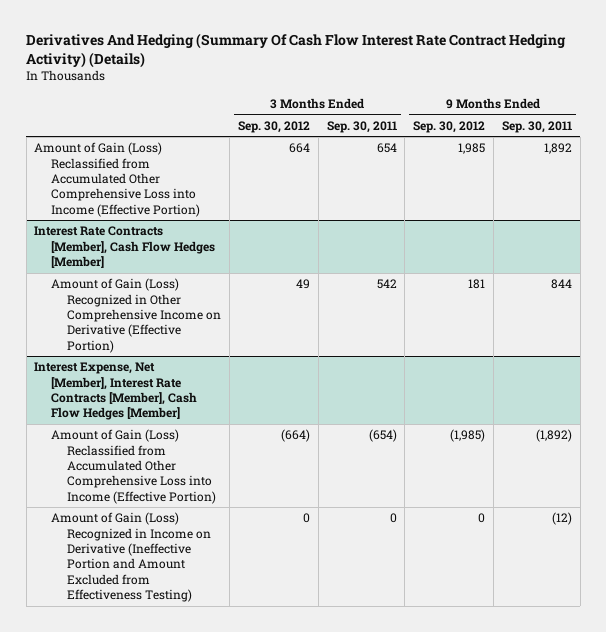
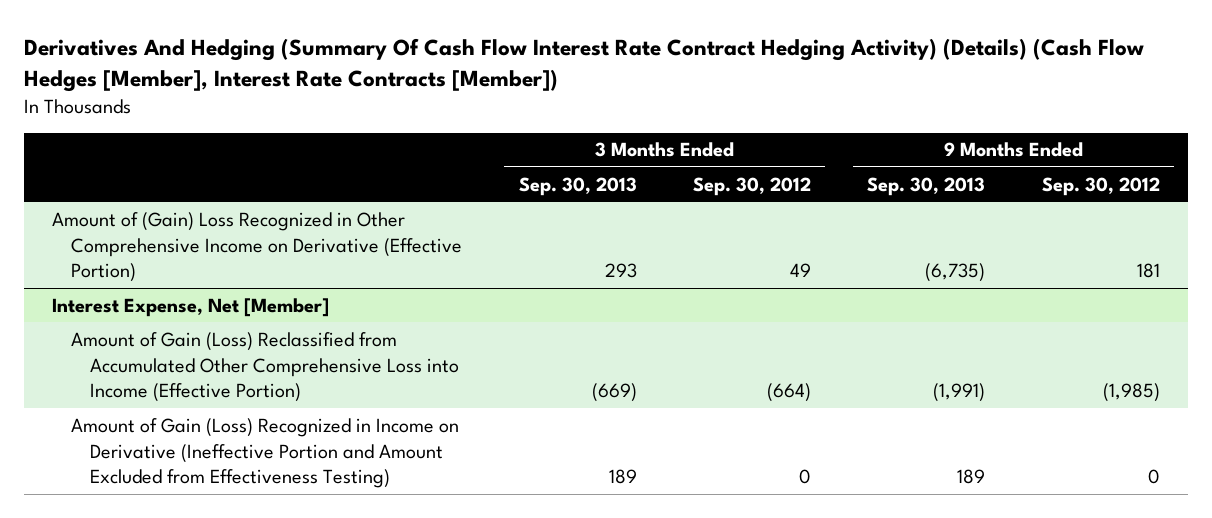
- Derivatives And Hedging (Summary Of Cash Flow Interest Rate Contract Hedging Activity) (Details)
+ Derivatives And Hedging (Summary Of Cash Flow Interest Rate Contract Hedging Activity) (Details) (Cash Flow Hedges [Member], Interest Rate Contracts [Member])
- | 3 Months Ended Sep. 30, 2012 | 3 Months Ended Sep. 30, 2011 | 9 Months Ended Sep. 30, 2012 | 9 Months Ended Sep. 30, 2011
+ | 3 Months Ended Sep. 30, 2013 | 3 Months Ended Sep. 30, 2012 | 9 Months Ended Sep. 30, 2013 | 9 Months Ended Sep. 30, 2012
- Amount of Gain (Loss) Reclassified from Accumulated Other Comprehensive Loss into Income (Effective Portion) | 664 | 654 | 1,985 | 1,892
- Interest Rate Contracts [Member], Cash Flow Hedges [Member]
- Amount of Gain (Loss) Recognized in Other Comprehensive Income on Derivative (Effective Portion) | 49 | 542 | 181 | 844
- Interest Expense, Net [Member], Interest Rate Contracts [Member], Cash Flow Hedges [Member]
+ Amount of (Gain) Loss Recognized in Other Comprehensive Income on Derivative (Effective Portion) | 293 | 49 | (6,735) | 181
+ Interest Expense, Net [Member]

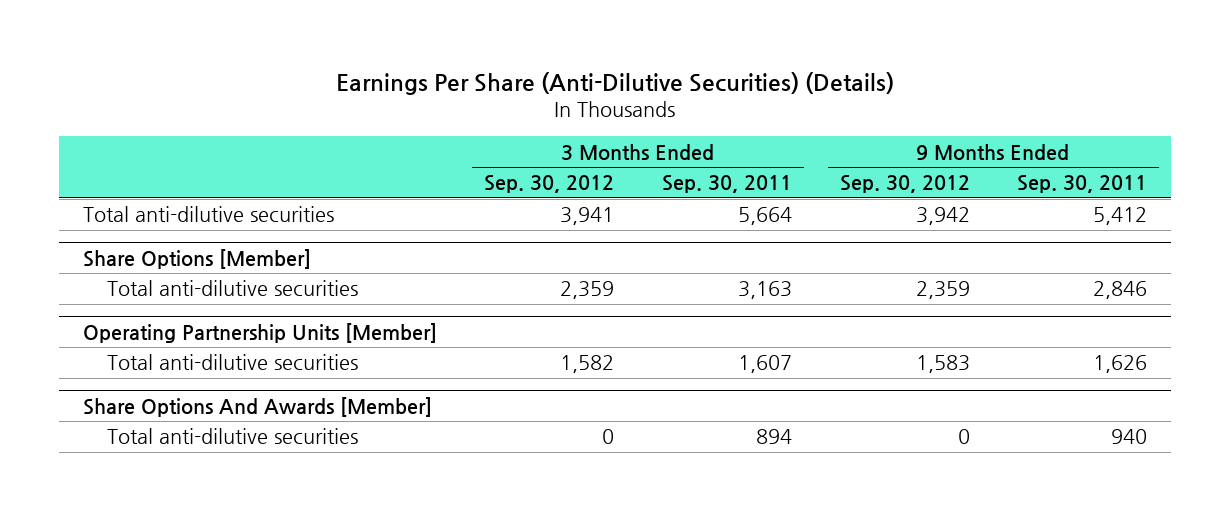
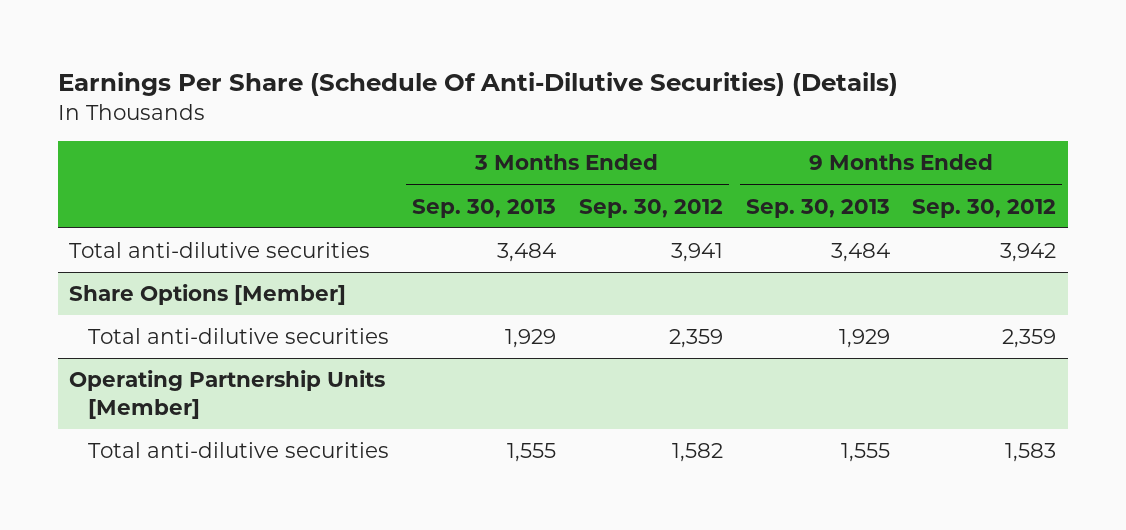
- Earnings Per Share (Anti-Dilutive Securities) (Details)
+ Earnings Per Share (Schedule Of Anti-Dilutive Securities) (Details)
- | 3 Months Ended Sep. 30, 2012 | 3 Months Ended Sep. 30, 2011 | 9 Months Ended Sep. 30, 2012 | 9 Months Ended Sep. 30, 2011
+ | 3 Months Ended Sep. 30, 2013 | 3 Months Ended Sep. 30, 2012 | 9 Months Ended Sep. 30, 2013 | 9 Months Ended Sep. 30, 2012
- Share Options And Awards [Member]
- Total anti-dilutive securities | 0 | 894 | 0 | 940

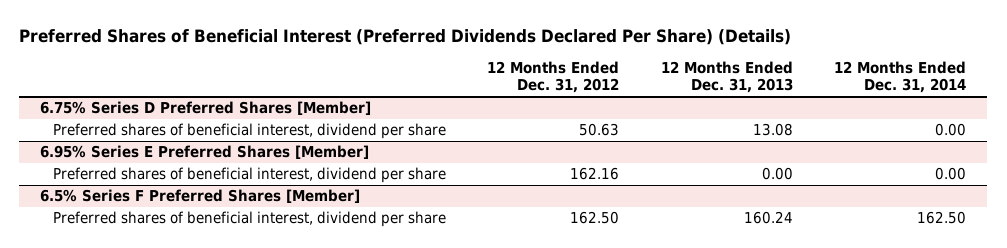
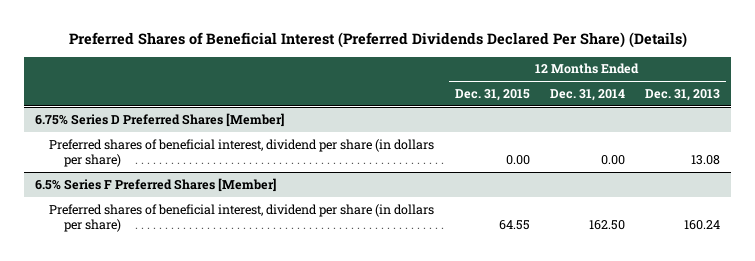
- | 12 Months Ended Dec. 31, 2012 | 12 Months Ended Dec. 31, 2013 | 12 Months Ended Dec. 31, 2014
+ | 12 Months Ended Dec. 31, 2015 | 12 Months Ended Dec. 31, 2014 | 12 Months Ended Dec. 31, 2013
@ 6.75% Series D Preferred Shares [Member]
- Preferred shares of beneficial interest, dividend per share | 50.63 | 13.08 | 0.00
- 6.95% Series E Preferred Shares [Member]
- Preferred shares of beneficial interest, dividend per share | 162.16 | 0.00 | 0.00
@ 6.75% Series D Preferred Shares [Member]
+ Preferred shares of beneficial interest, dividend per share (in dollars per share) | 0.00 | 0.00 | 13.08
@ 6.5% Series F Preferred Shares [Member]
- Preferred shares of beneficial interest, dividend per share | 162.50 | 160.24 | 162.50
+ Preferred shares of beneficial interest, dividend per share (in dollars per share) | 64.55 | 162.50 | 160.24

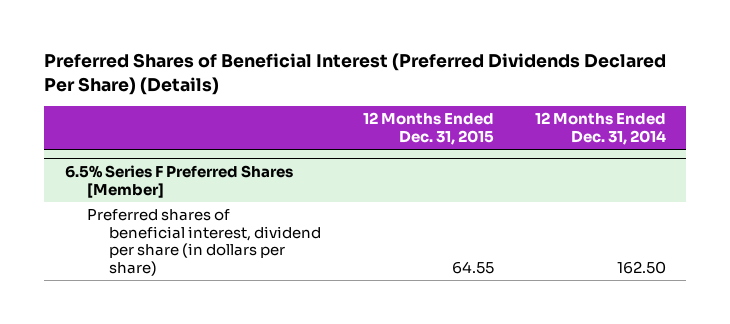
- | 12 Months Ended Dec. 31, 2015 | 12 Months Ended Dec. 31, 2014 | 12 Months Ended Dec. 31, 2013
+ | 12 Months Ended Dec. 31, 2015 | 12 Months Ended Dec. 31, 2014
- 6.75% Series D Preferred Shares [Member]
- Preferred shares of beneficial interest, dividend per share (in dollars per share) | 0.00 | 0.00 | 13.08

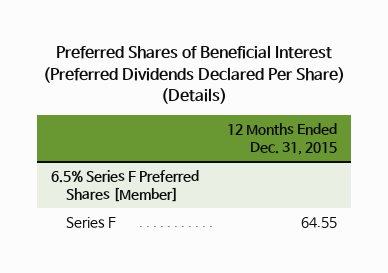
- | 12 Months Ended Dec. 31, 2015 | 12 Months Ended Dec. 31, 2014
+ | 12 Months Ended Dec. 31, 2015
@ 6.5% Series F Preferred Shares [Member]
- Preferred shares of beneficial interest, dividend per share (in dollars per share) | 64.55 | 162.50
+ Series F | 64.55

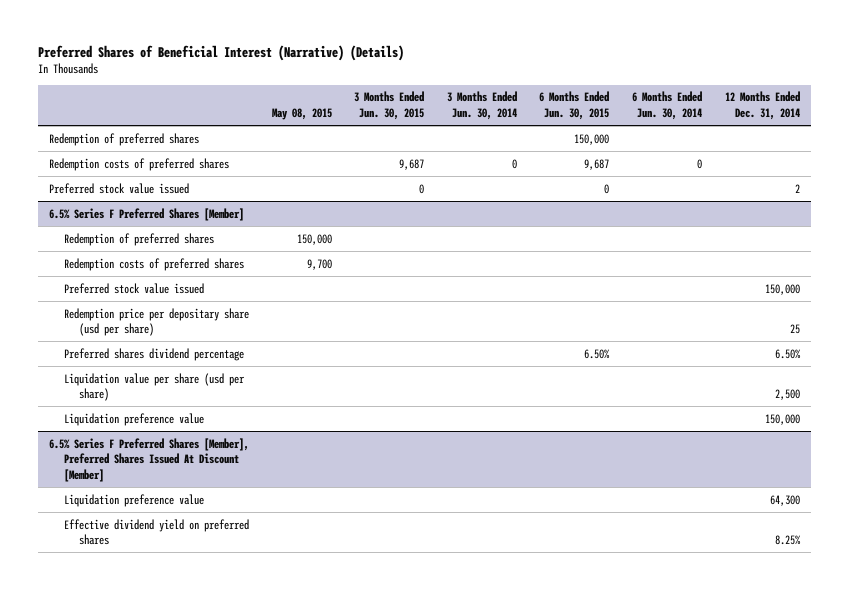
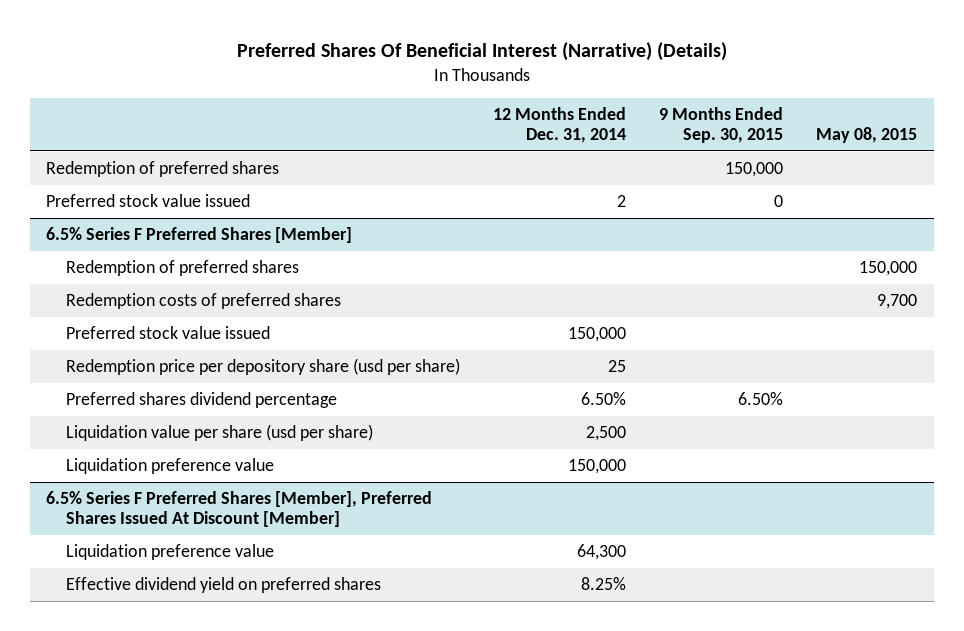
- Preferred Shares of Beneficial Interest (Narrative) (Details)
+ Preferred Shares Of Beneficial Interest (Narrative) (Details)
- | May 08, 2015 | 3 Months Ended Jun. 30, 2015 | 3 Months Ended Jun. 30, 2014 | 6 Months Ended Jun. 30, 2015 | 6 Months Ended Jun. 30, 2014 | 12 Months Ended Dec. 31, 2014
+ | 12 Months Ended Dec. 31, 2014 | 9 Months Ended Sep. 30, 2015 | May 08, 2015
- Redemption costs of preferred shares | | 9,687 | 0 | 9,687 | 0 |
@ 6.5% Series F Preferred Shares [Member]
- Redemption price per depositary share (usd per share) | | | | | | 25
+ Redemption price per depository share (usd per share) | 25 | |

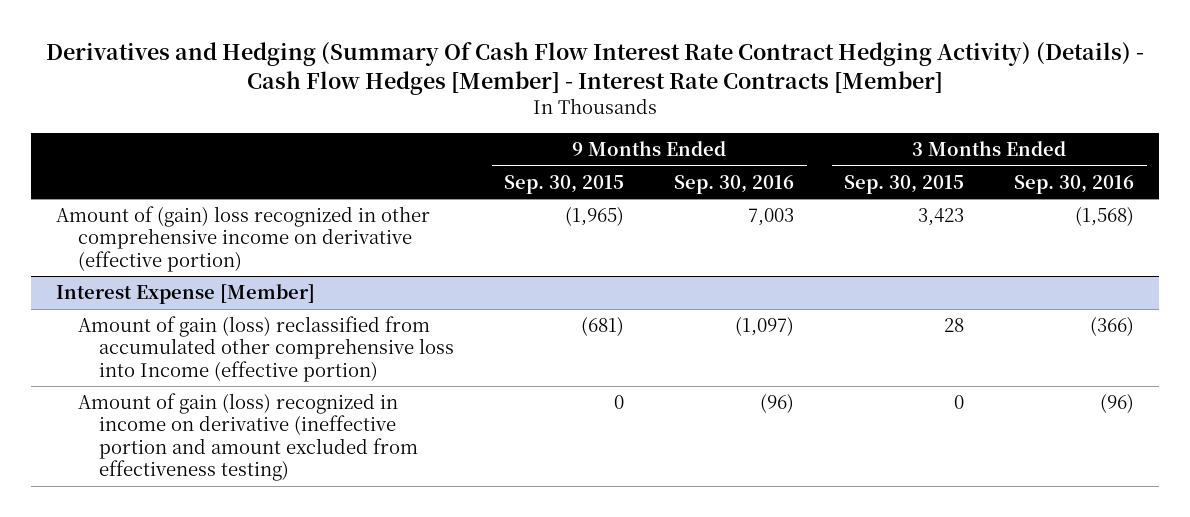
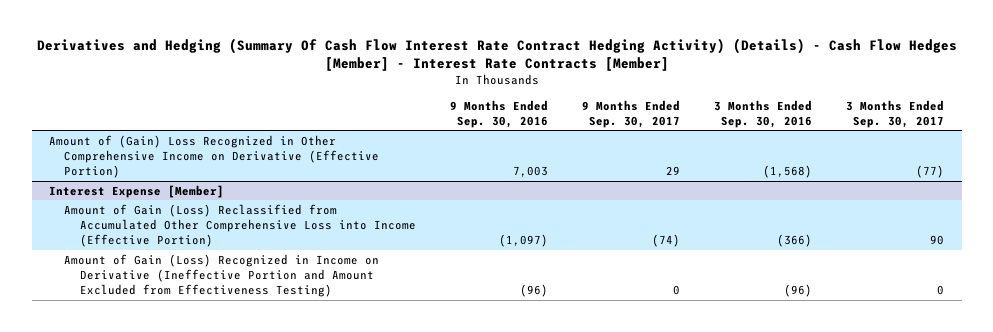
- | 9 Months Ended Sep. 30, 2015 | 9 Months Ended Sep. 30, 2016 | 3 Months Ended Sep. 30, 2015 | 3 Months Ended Sep. 30, 2016
+ | 9 Months Ended Sep. 30, 2016 | 9 Months Ended Sep. 30, 2017 | 3 Months Ended Sep. 30, 2016 | 3 Months Ended Sep. 30, 2017
- Amount of (gain) loss recognized in other comprehensive income on derivative (effective portion) | (1,965) | 7,003 | 3,423 | (1,568)
+ Amount of (Gain) Loss Recognized in Other Comprehensive Income on Derivative (Effective Portion) | 7,003 | 29 | (1,568) | (77)
@ Interest Expense [Member]
- Amount of gain (loss) reclassified from accumulated other comprehensive loss into Income (effective portion) | (681) | (1,097) | 28 | (366)
- Amount of gain (loss) recognized in income on derivative (ineffective portion and amount excluded from effectiveness testing) | 0 | (96) | 0 | (96)
+ Amount of Gain (Loss) Reclassified from Accumulated Other Comprehensive Loss into Income (Effective Portion) | (1,097) | (74) | (366) | 90
+ Amount of Gain (Loss) Recognized in Income on Derivative (Ineffective Portion and Amount Excluded from Effectiveness Testing) | (96) | 0 | (96) | 0

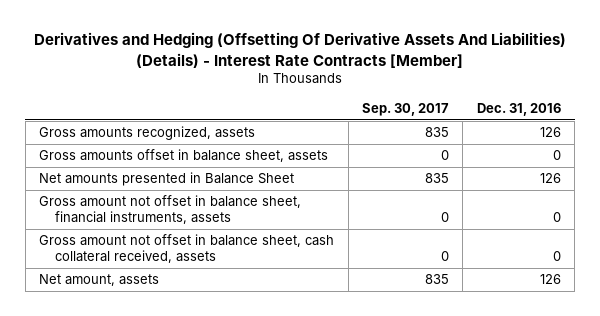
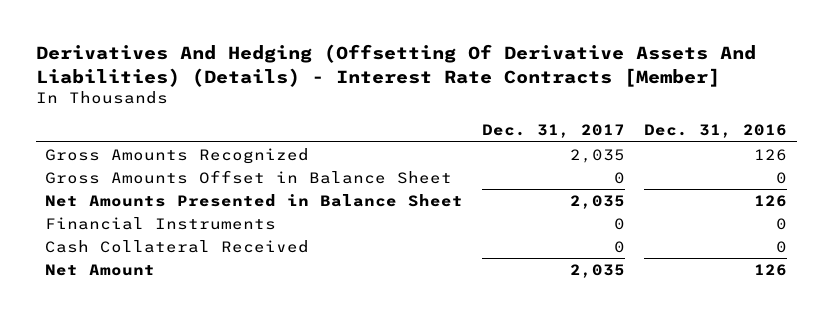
- Derivatives and Hedging (Offsetting Of Derivative Assets And Liabilities) (Details) - Interest Rate Contracts [Member]
+ Derivatives And Hedging (Offsetting Of Derivative Assets And Liabilities) (Details) - Interest Rate Contracts [Member]
- | Sep. 30, 2017 | Dec. 31, 2016
+ | Dec. 31, 2017 | Dec. 31, 2016
- Gross amounts recognized, assets | 835 | 126
- Gross amounts offset in balance sheet, assets | 0 | 0
- Net amounts presented in Balance Sheet | 835 | 126
- Gross amount not offset in balance sheet, financial instruments, assets | 0 | 0
- Gross amount not offset in balance sheet, cash collateral received, assets | 0 | 0
- Net amount, assets | 835 | 126
+ Gross Amounts Recognized | 2,035 | 126
+ Gross Amounts Offset in Balance Sheet | 0 | 0
+ Net Amounts Presented in Balance Sheet | 2,035 | 126
+ Financial Instruments | 0 | 0
+ Cash Collateral Received | 0 | 0
+ Net Amount | 2,035 | 126

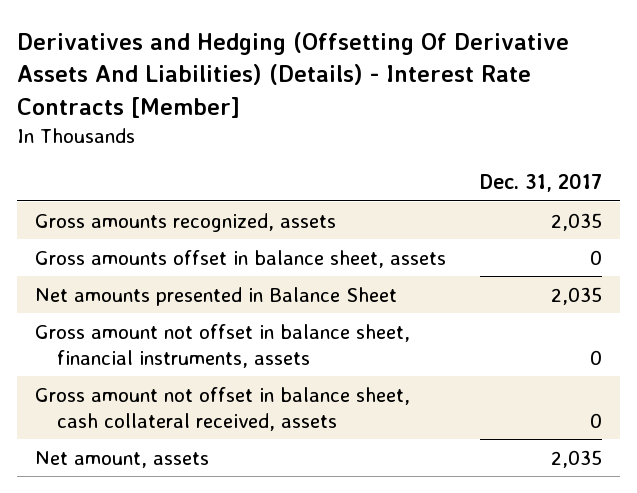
- Derivatives And Hedging (Offsetting Of Derivative Assets And Liabilities) (Details) - Interest Rate Contracts [Member]
+ Derivatives and Hedging (Offsetting Of Derivative Assets And Liabilities) (Details) - Interest Rate Contracts [Member]
- | Dec. 31, 2017 | Dec. 31, 2016
+ | Dec. 31, 2017
- Gross Amounts Recognized | 2,035 | 126
- Gross Amounts Offset in Balance Sheet | 0 | 0
- Net Amounts Presented in Balance Sheet | 2,035 | 126
- Financial Instruments | 0 | 0
- Cash Collateral Received | 0 | 0
- Net Amount | 2,035 | 126
+ Gross amounts recognized, assets | 2,035
+ Gross amounts offset in balance sheet, assets | 0
+ Net amounts presented in Balance Sheet | 2,035
+ Gross amount not offset in balance sheet, financial instruments, assets | 0
+ Gross amount not offset in balance sheet, cash collateral received, assets | 0
+ Net amount, assets | 2,035

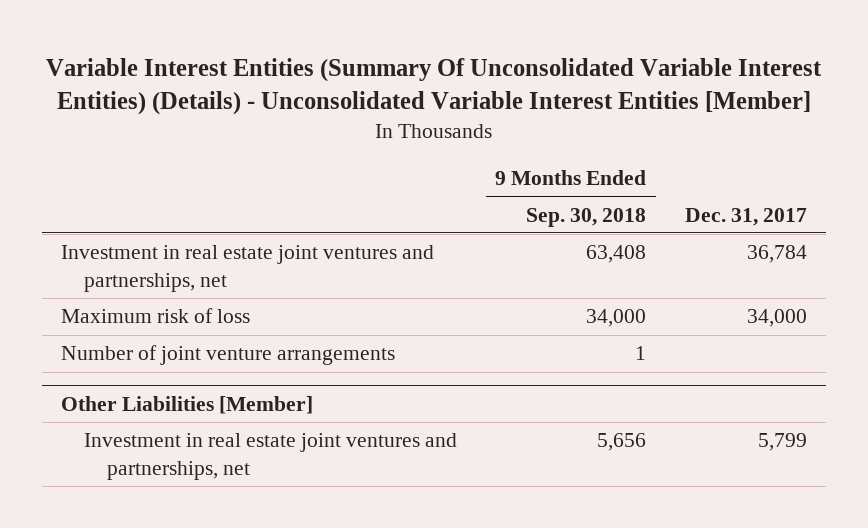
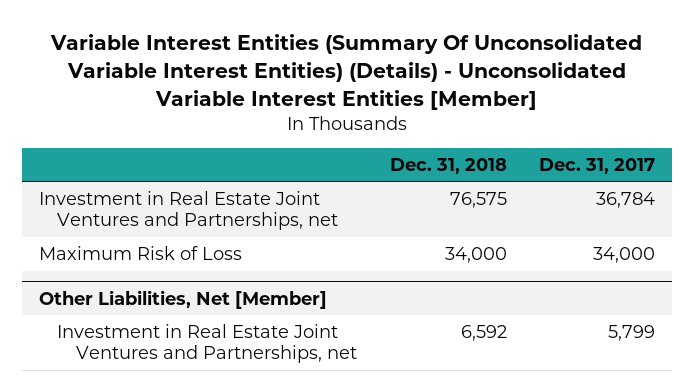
- | 9 Months Ended Sep. 30, 2018 | Dec. 31, 2017
+ | Dec. 31, 2018 | Dec. 31, 2017
- Investment in real estate joint ventures and partnerships, net | 63,408 | 36,784
- Maximum risk of loss | 34,000 | 34,000
- Number of joint venture arrangements | 1 |
- Other Liabilities [Member]
- Investment in real estate joint ventures and partnerships, net | 5,656 | 5,799
+ Investment in Real Estate Joint Ventures and Partnerships, net | 76,575 | 36,784
+ Maximum Risk of Loss | 34,000 | 34,000
+ Other Liabilities, Net [Member]
+ Investment in Real Estate Joint Ventures and Partnerships, net | 6,592 | 5,799

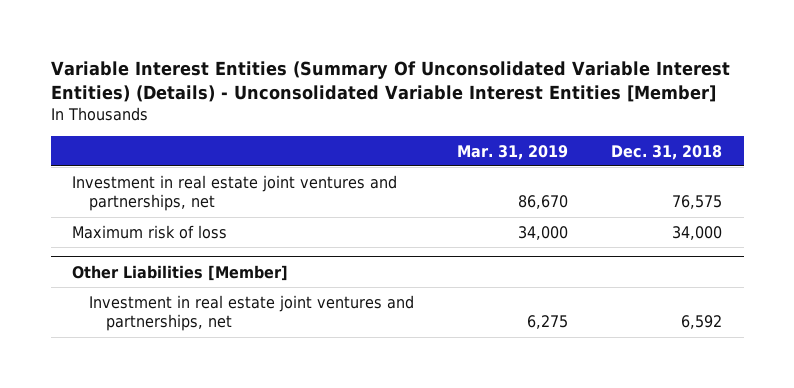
- | Dec. 31, 2018 | Dec. 31, 2017
+ | Mar. 31, 2019 | Dec. 31, 2018
- Investment in Real Estate Joint Ventures and Partnerships, net | 76,575 | 36,784
- Maximum Risk of Loss | 34,000 | 34,000
- Other Liabilities, Net [Member]
- Investment in Real Estate Joint Ventures and Partnerships, net | 6,592 | 5,799
+ Investment in real estate joint ventures and partnerships, net | 86,670 | 76,575
+ Maximum risk of loss | 34,000 | 34,000
+ Other Liabilities [Member]
+ Investment in real estate joint ventures and partnerships, net | 6,275 | 6,592

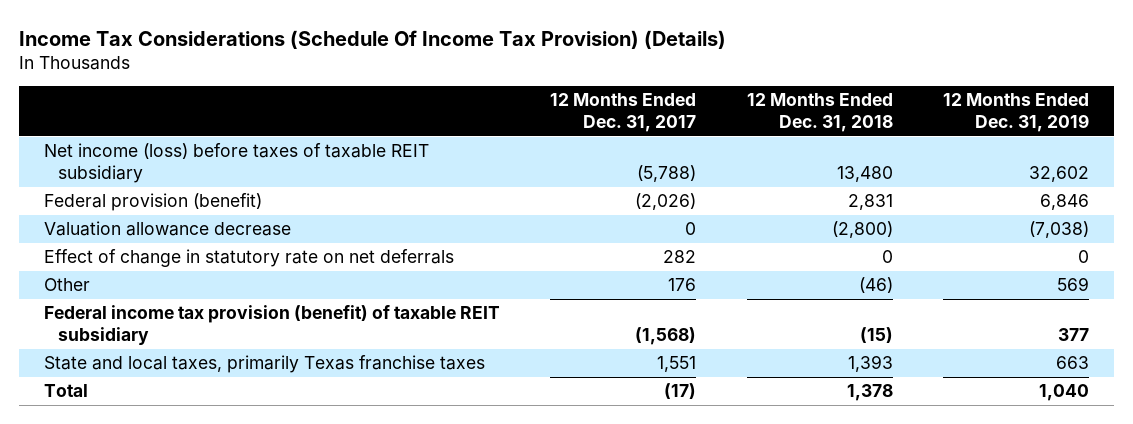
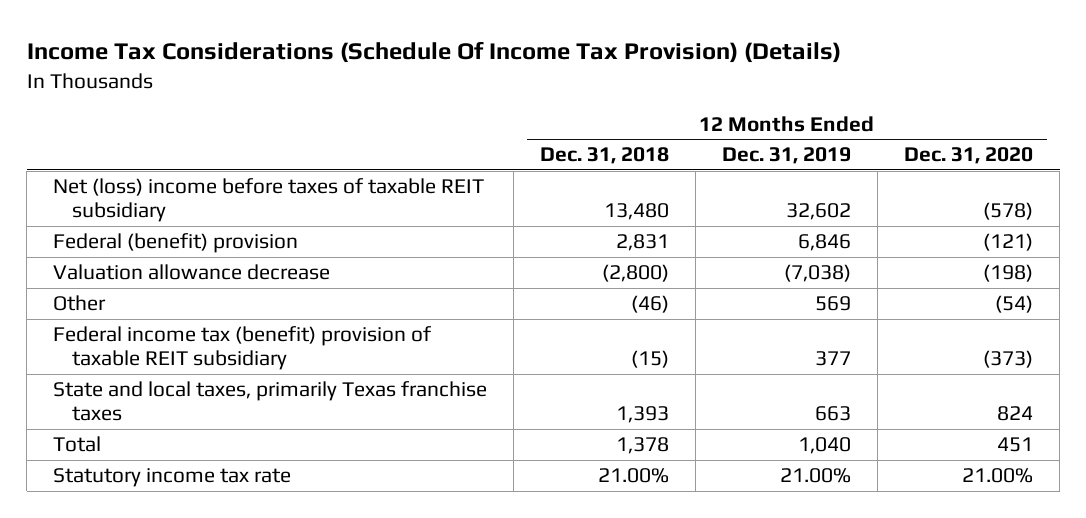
- | 12 Months Ended Dec. 31, 2017 | 12 Months Ended Dec. 31, 2018 | 12 Months Ended Dec. 31, 2019
+ | 12 Months Ended Dec. 31, 2018 | 12 Months Ended Dec. 31, 2019 | 12 Months Ended Dec. 31, 2020
- Net income (loss) before taxes of taxable REIT subsidiary | (5,788) | 13,480 | 32,602
- Federal provision (benefit) | (2,026) | 2,831 | 6,846
+ Net (loss) income before taxes of taxable REIT subsidiary | 13,480 | 32,602 | (578)
+ Federal (benefit) provision | 2,831 | 6,846 | (121)
- Effect of change in statutory rate on net deferrals | 282 | 0 | 0
- Federal income tax provision (benefit) of taxable REIT subsidiary | (1,568) | (15) | 377
+ Federal income tax (benefit) provision of taxable REIT subsidiary | (15) | 377 | (373)
+ Statutory income tax rate | 21.00% | 21.00% | 21.00%

